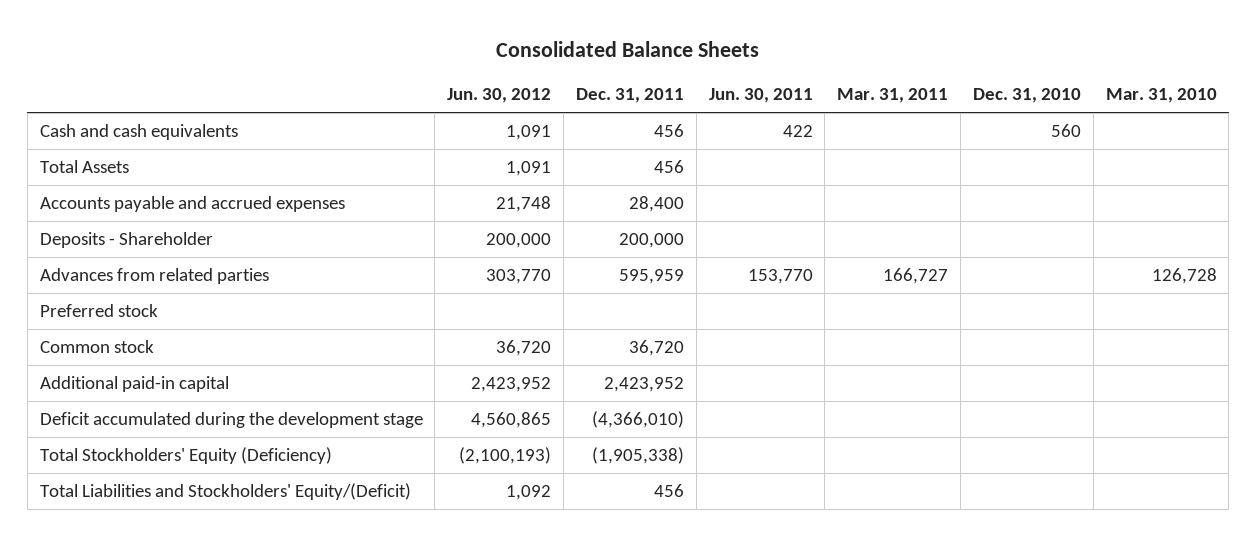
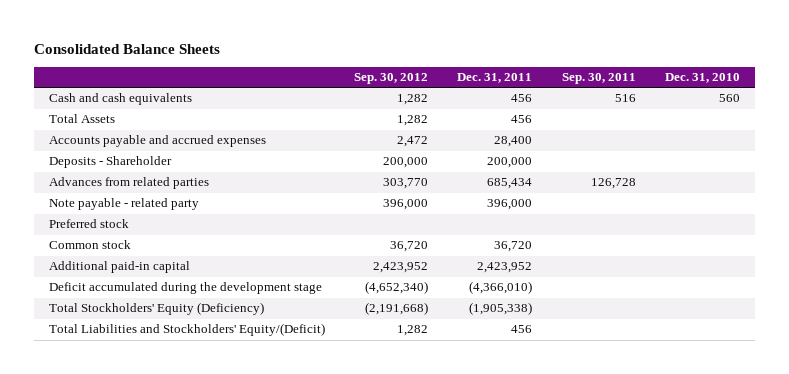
- | Jun. 30, 2012 | Dec. 31, 2011 | Jun. 30, 2011 | Mar. 31, 2011 | Dec. 31, 2010 | Mar. 31, 2010
+ | Sep. 30, 2012 | Dec. 31, 2011 | Sep. 30, 2011 | Dec. 31, 2010
- Advances from related parties | 303,770 | 595,959 | 153,770 | 166,727 | | 126,728
+ Advances from related parties | 303,770 | 685,434 | 126,728 |
+ Note payable - related party | 396,000 | 396,000 | |

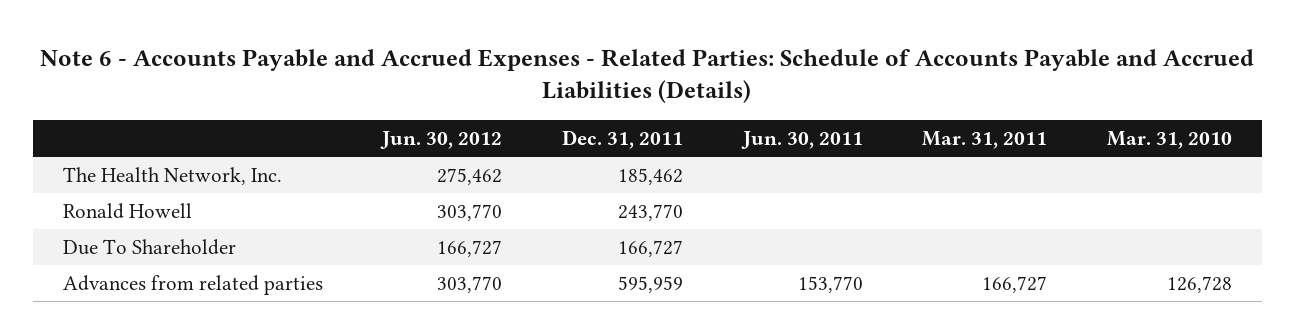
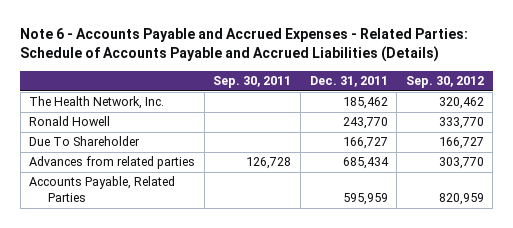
- | Jun. 30, 2012 | Dec. 31, 2011 | Jun. 30, 2011 | Mar. 31, 2011 | Mar. 31, 2010
+ | Sep. 30, 2011 | Dec. 31, 2011 | Sep. 30, 2012
- Advances from related parties | 303,770 | 595,959 | 153,770 | 166,727 | 126,728
+ Advances from related parties | 126,728 | 685,434 | 303,770
+ Accounts Payable, Related Parties | | 595,959 | 820,959

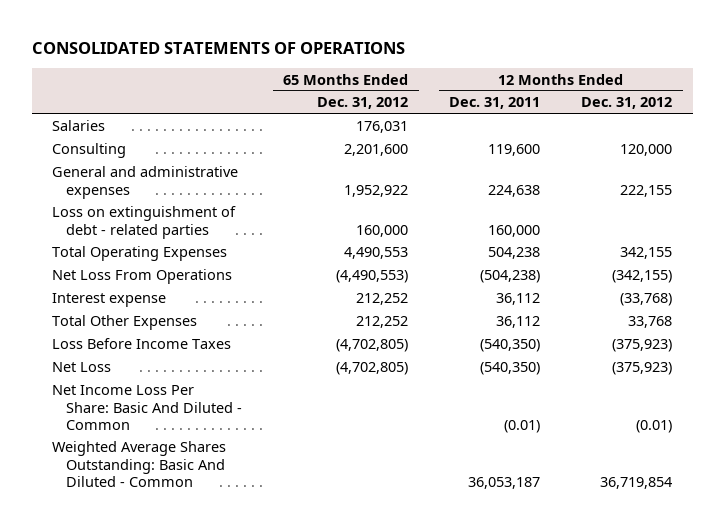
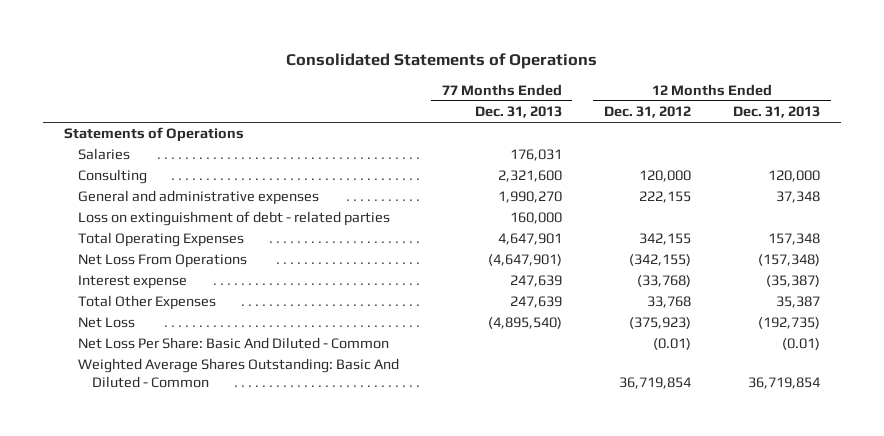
- CONSOLIDATED STATEMENTS OF OPERATIONS
+ Consolidated Statements of Operations
- | 65 Months Ended Dec. 31, 2012 | 12 Months Ended Dec. 31, 2011 | 12 Months Ended Dec. 31, 2012
+ | 77 Months Ended Dec. 31, 2013 | 12 Months Ended Dec. 31, 2012 | 12 Months Ended Dec. 31, 2013
+ Statements of Operations
- Loss Before Income Taxes | (4,702,805) | (540,350) | (375,923)
- Net Income Loss Per Share: Basic And Diluted - Common | | (0.01) | (0.01)
+ Net Loss Per Share: Basic And Diluted - Common | | (0.01) | (0.01)

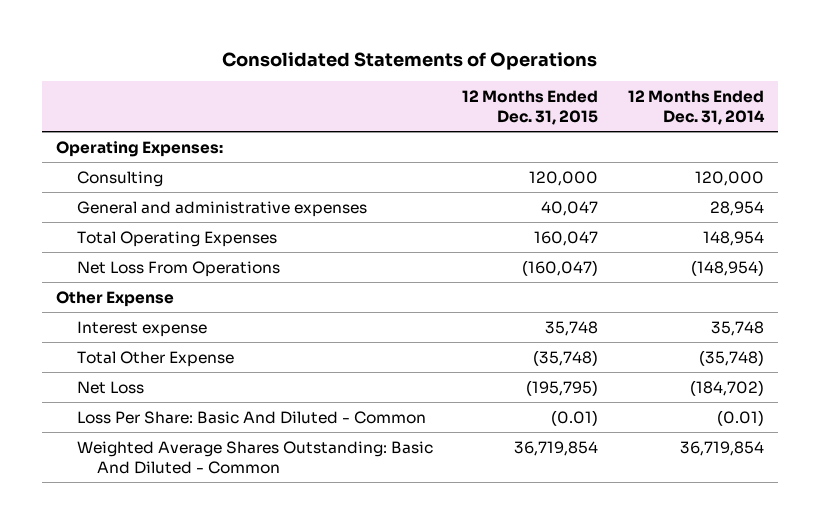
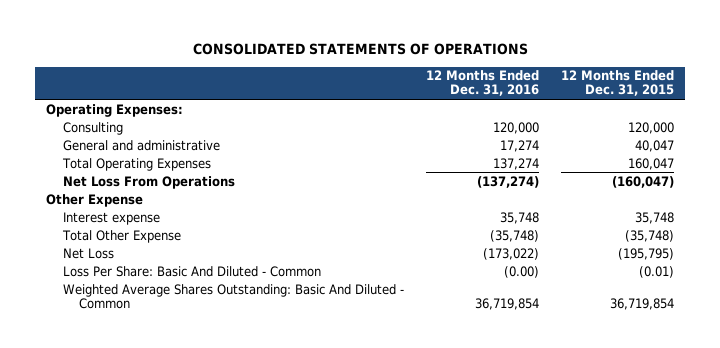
- Consolidated Statements of Operations
+ CONSOLIDATED STATEMENTS OF OPERATIONS
- | 12 Months Ended Dec. 31, 2015 | 12 Months Ended Dec. 31, 2014
+ | 12 Months Ended Dec. 31, 2016 | 12 Months Ended Dec. 31, 2015
- General and administrative expenses | 40,047 | 28,954
+ General and administrative | 17,274 | 40,047

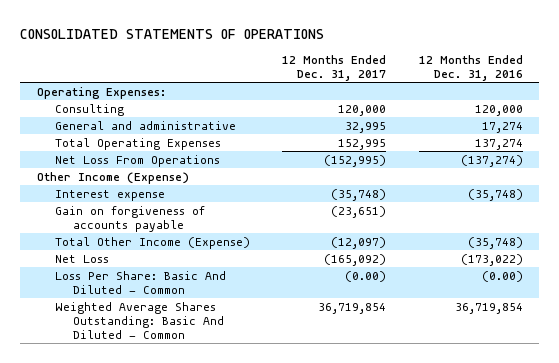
- | 12 Months Ended Dec. 31, 2016 | 12 Months Ended Dec. 31, 2015
+ | 12 Months Ended Dec. 31, 2017 | 12 Months Ended Dec. 31, 2016
- Other Expense
- Interest expense | 35,748 | 35,748
- Total Other Expense | (35,748) | (35,748)
+ Other Income (Expense)
+ Interest expense | (35,748) | (35,748)
+ Gain on forgiveness of accounts payable | (23,651) |
+ Total Other Income (Expense) | (12,097) | (35,748)

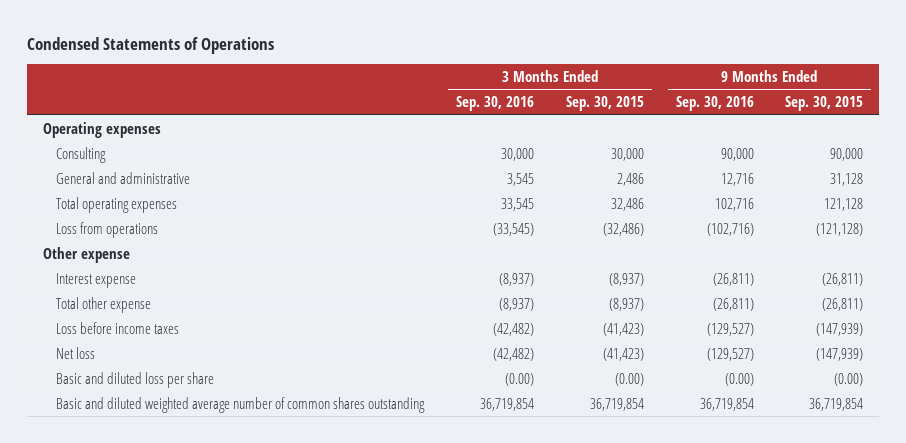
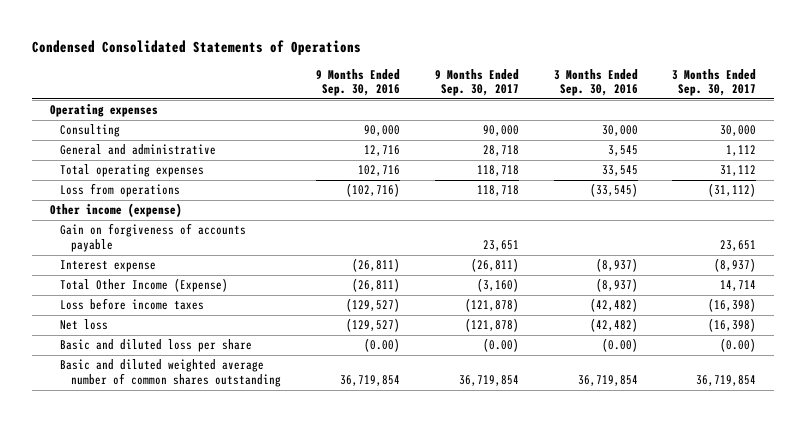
- Condensed Statements of Operations
+ Condensed Consolidated Statements of Operations
- | 3 Months Ended Sep. 30, 2016 | 3 Months Ended Sep. 30, 2015 | 9 Months Ended Sep. 30, 2016 | 9 Months Ended Sep. 30, 2015
+ | 9 Months Ended Sep. 30, 2016 | 9 Months Ended Sep. 30, 2017 | 3 Months Ended Sep. 30, 2016 | 3 Months Ended Sep. 30, 2017
- Other expense
+ Other income (expense)
+ Gain on forgiveness of accounts payable | | 23,651 | | 23,651
- Total other expense | (8,937) | (8,937) | (26,811) | (26,811)
+ Total Other Income (Expense) | (26,811) | (3,160) | (8,937) | 14,714

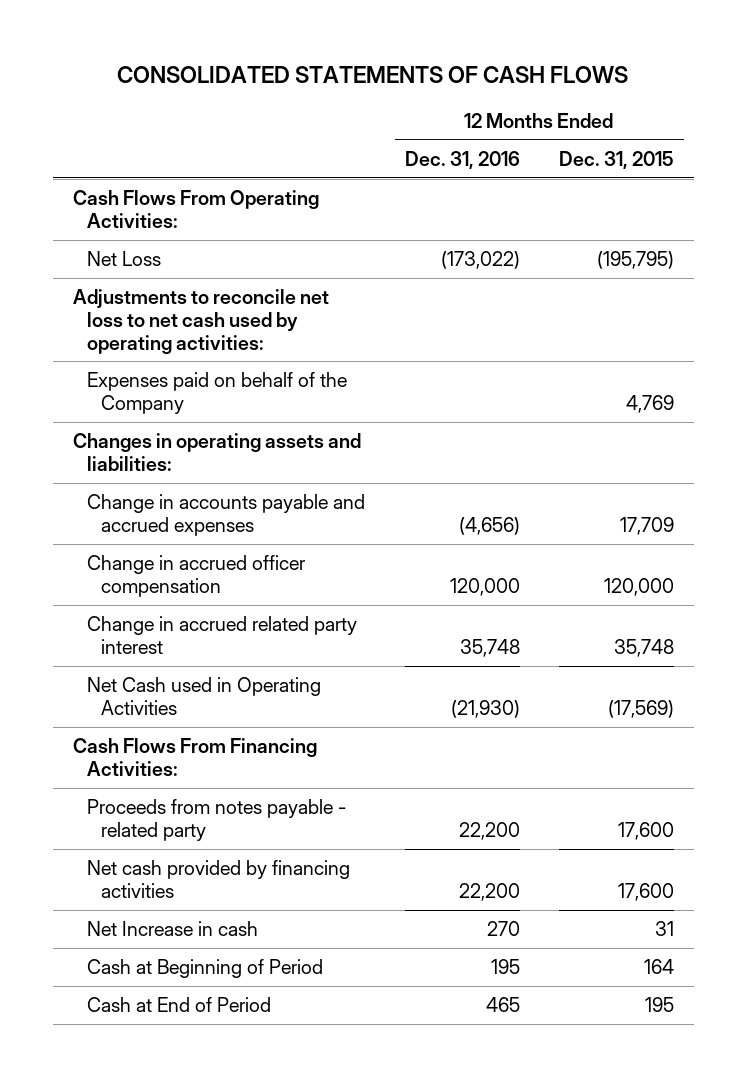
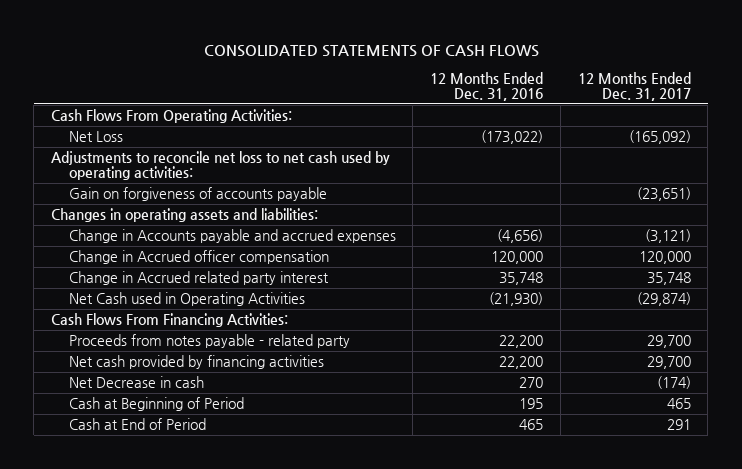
- | 12 Months Ended Dec. 31, 2016 | 12 Months Ended Dec. 31, 2015
+ | 12 Months Ended Dec. 31, 2016 | 12 Months Ended Dec. 31, 2017
- Expenses paid on behalf of the Company | | 4,769
+ Gain on forgiveness of accounts payable | | (23,651)
- Change in accounts payable and accrued expenses | (4,656) | 17,709
- Change in accrued officer compensation | 120,000 | 120,000
- Change in accrued related party interest | 35,748 | 35,748
+ Change in Accounts payable and accrued expenses | (4,656) | (3,121)
+ Change in Accrued officer compensation | 120,000 | 120,000
+ Change in Accrued related party interest | 35,748 | 35,748
- Net Increase in cash | 270 | 31
+ Net Decrease in cash | 270 | (174)

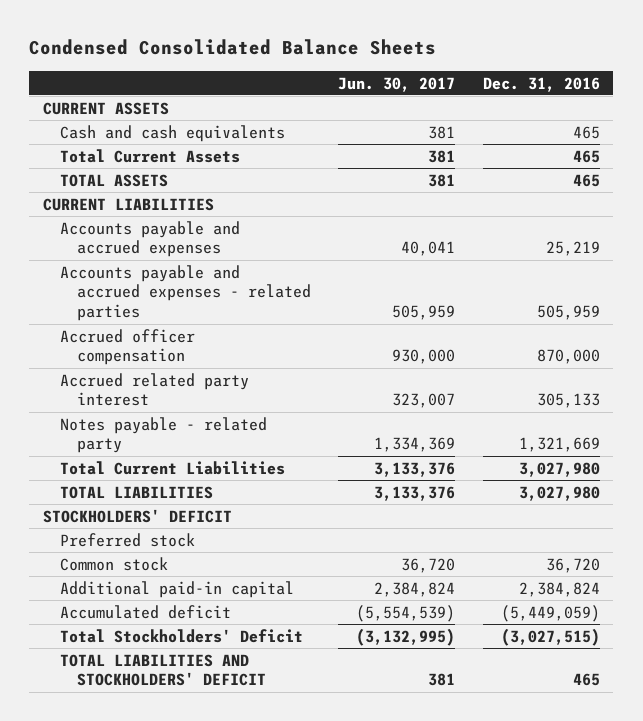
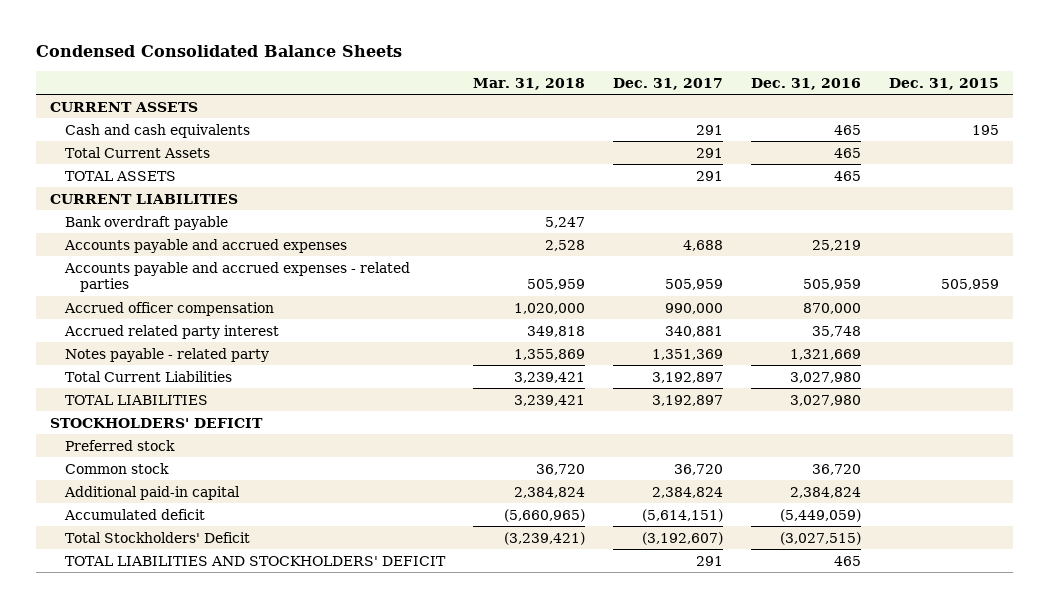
- | Jun. 30, 2017 | Dec. 31, 2016
+ | Mar. 31, 2018 | Dec. 31, 2017 | Dec. 31, 2016 | Dec. 31, 2015
+ Bank overdraft payable | 5,247 | | |
- Accrued related party interest | 323,007 | 305,133
+ Accrued related party interest | 349,818 | 340,881 | 35,748 |

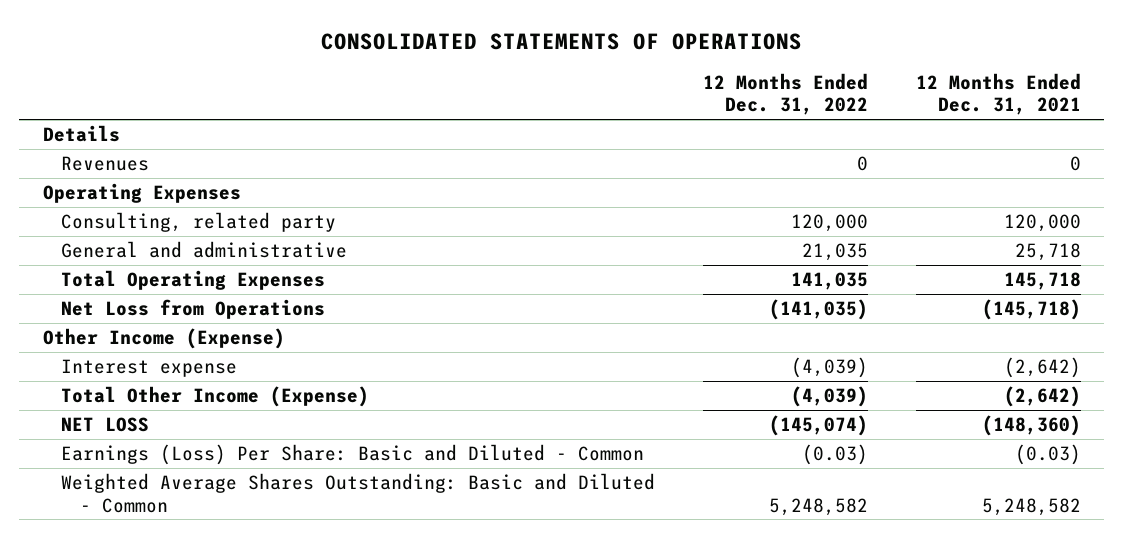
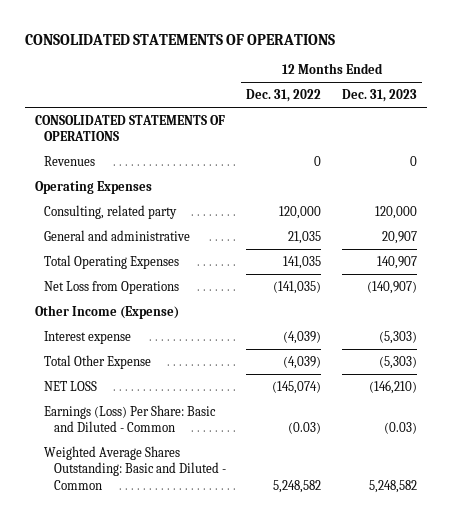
- | 12 Months Ended Dec. 31, 2022 | 12 Months Ended Dec. 31, 2021
+ | 12 Months Ended Dec. 31, 2022 | 12 Months Ended Dec. 31, 2023
- Details
+ CONSOLIDATED STATEMENTS OF OPERATIONS
- Total Other Income (Expense) | (4,039) | (2,642)
+ Total Other Expense | (4,039) | (5,303)

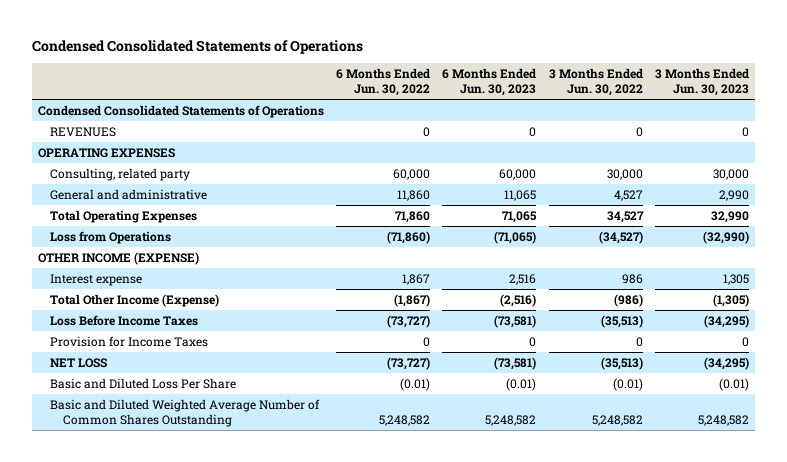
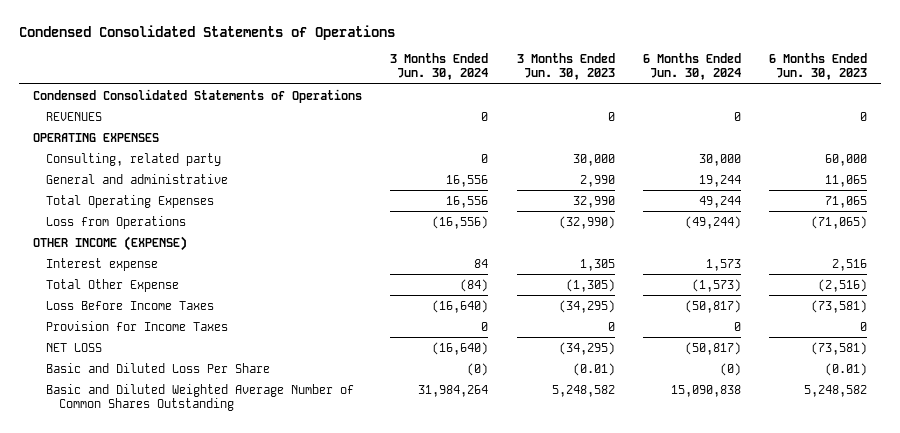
- | 6 Months Ended Jun. 30, 2022 | 6 Months Ended Jun. 30, 2023 | 3 Months Ended Jun. 30, 2022 | 3 Months Ended Jun. 30, 2023
+ | 3 Months Ended Jun. 30, 2024 | 3 Months Ended Jun. 30, 2023 | 6 Months Ended Jun. 30, 2024 | 6 Months Ended Jun. 30, 2023
- Total Other Income (Expense) | (1,867) | (2,516) | (986) | (1,305)
+ Total Other Expense | (84) | (1,305) | (1,573) | (2,516)

